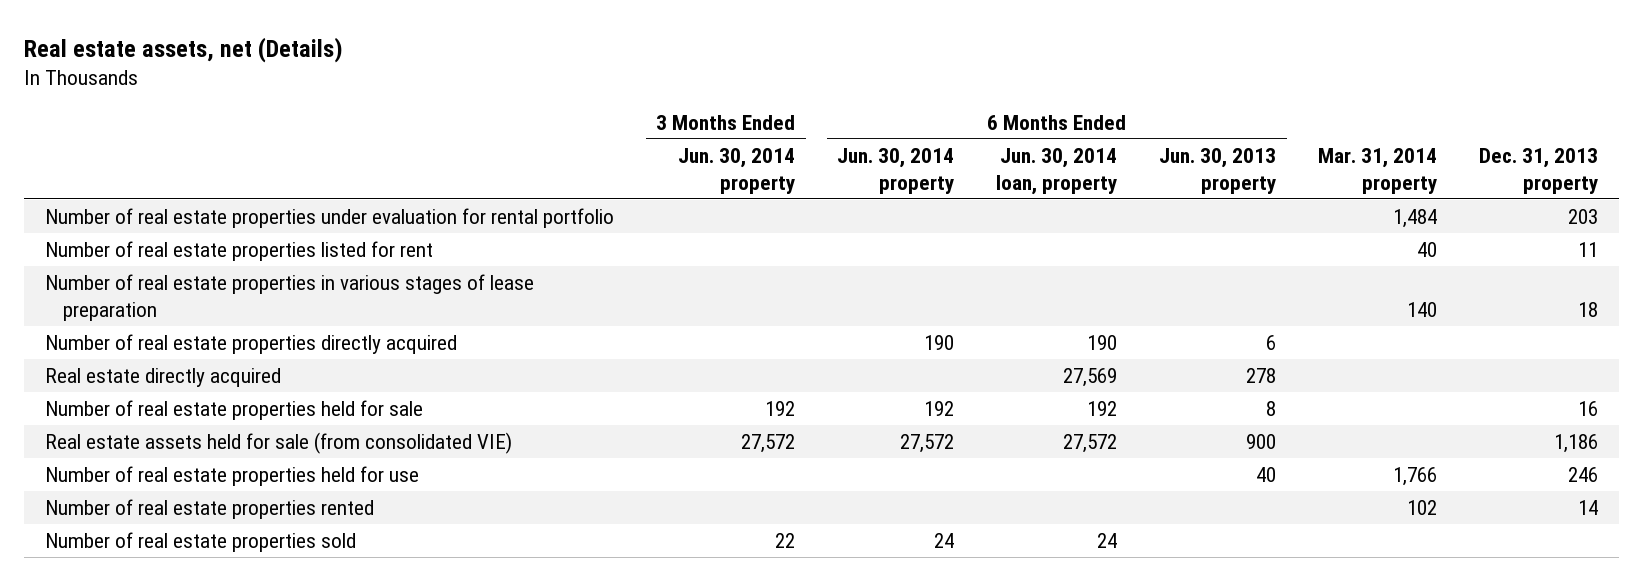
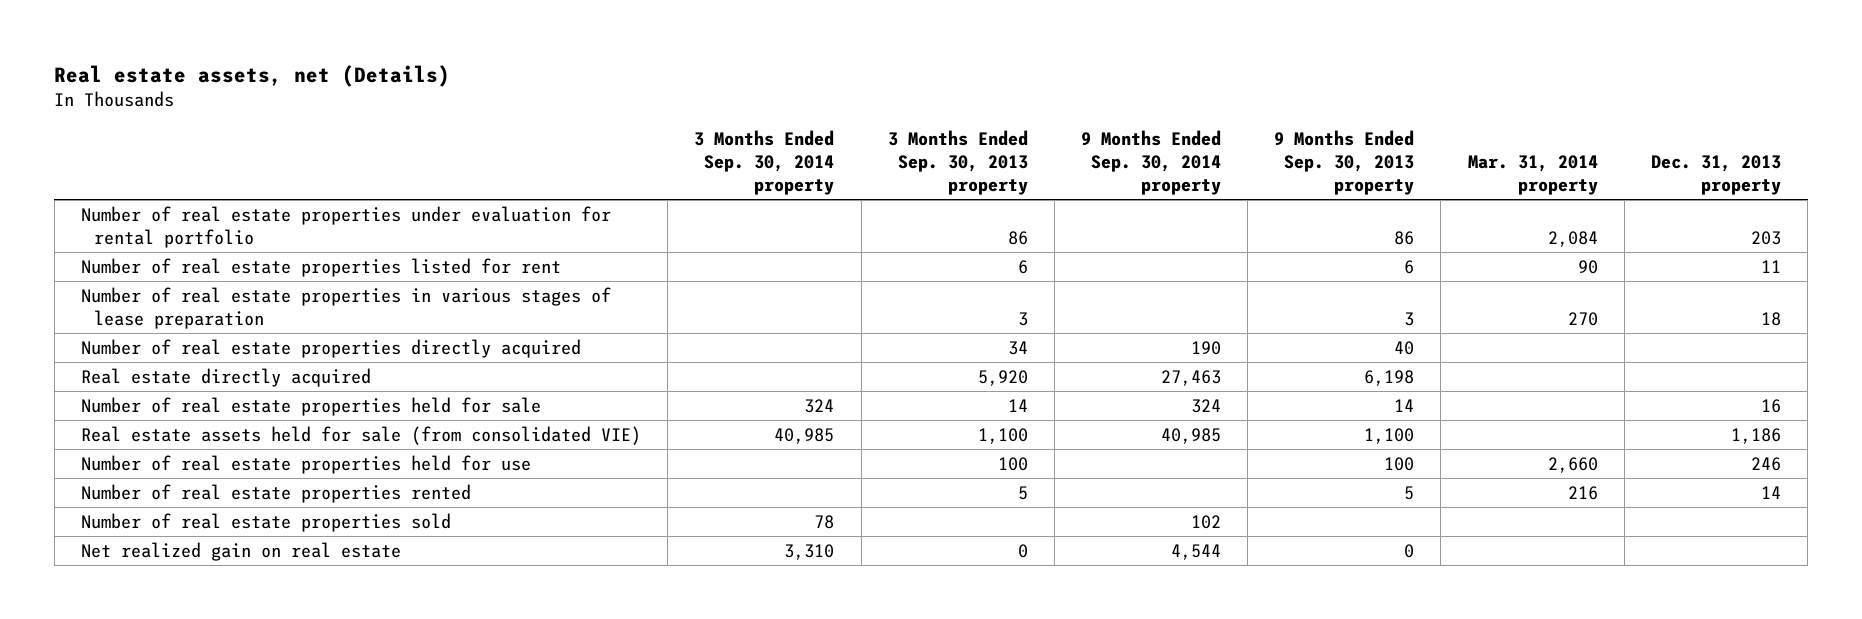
- | 3 Months Ended Jun. 30, 2014 property | 6 Months Ended Jun. 30, 2014 property | 6 Months Ended Jun. 30, 2014 loan, property | 6 Months Ended Jun. 30, 2013 property | Mar. 31, 2014 property | Dec. 31, 2013 property
+ | 3 Months Ended Sep. 30, 2014 property | 3 Months Ended Sep. 30, 2013 property | 9 Months Ended Sep. 30, 2014 property | 9 Months Ended Sep. 30, 2013 property | Mar. 31, 2014 property | Dec. 31, 2013 property
- Number of real estate properties under evaluation for rental portfolio | | | | | 1,484 | 203
- Number of real estate properties listed for rent | | | | | 40 | 11
- Number of real estate properties in various stages of lease preparation | | | | | 140 | 18
+ Number of real estate properties under evaluation for rental portfolio | | 86 | | 86 | 2,084 | 203
+ Number of real estate properties listed for rent | | 6 | | 6 | 90 | 11
+ Number of real estate properties in various stages of lease preparation | | 3 | | 3 | 270 | 18
- Number of real estate properties held for use | | | | 40 | 1,766 | 246
- Number of real estate properties rented | | | | | 102 | 14
+ Number of real estate properties held for use | | 100 | | 100 | 2,660 | 246
+ Number of real estate properties rented | | 5 | | 5 | 216 | 14
+ Net realized gain on real estate | 3,310 | 0 | 4,544 | 0 | |

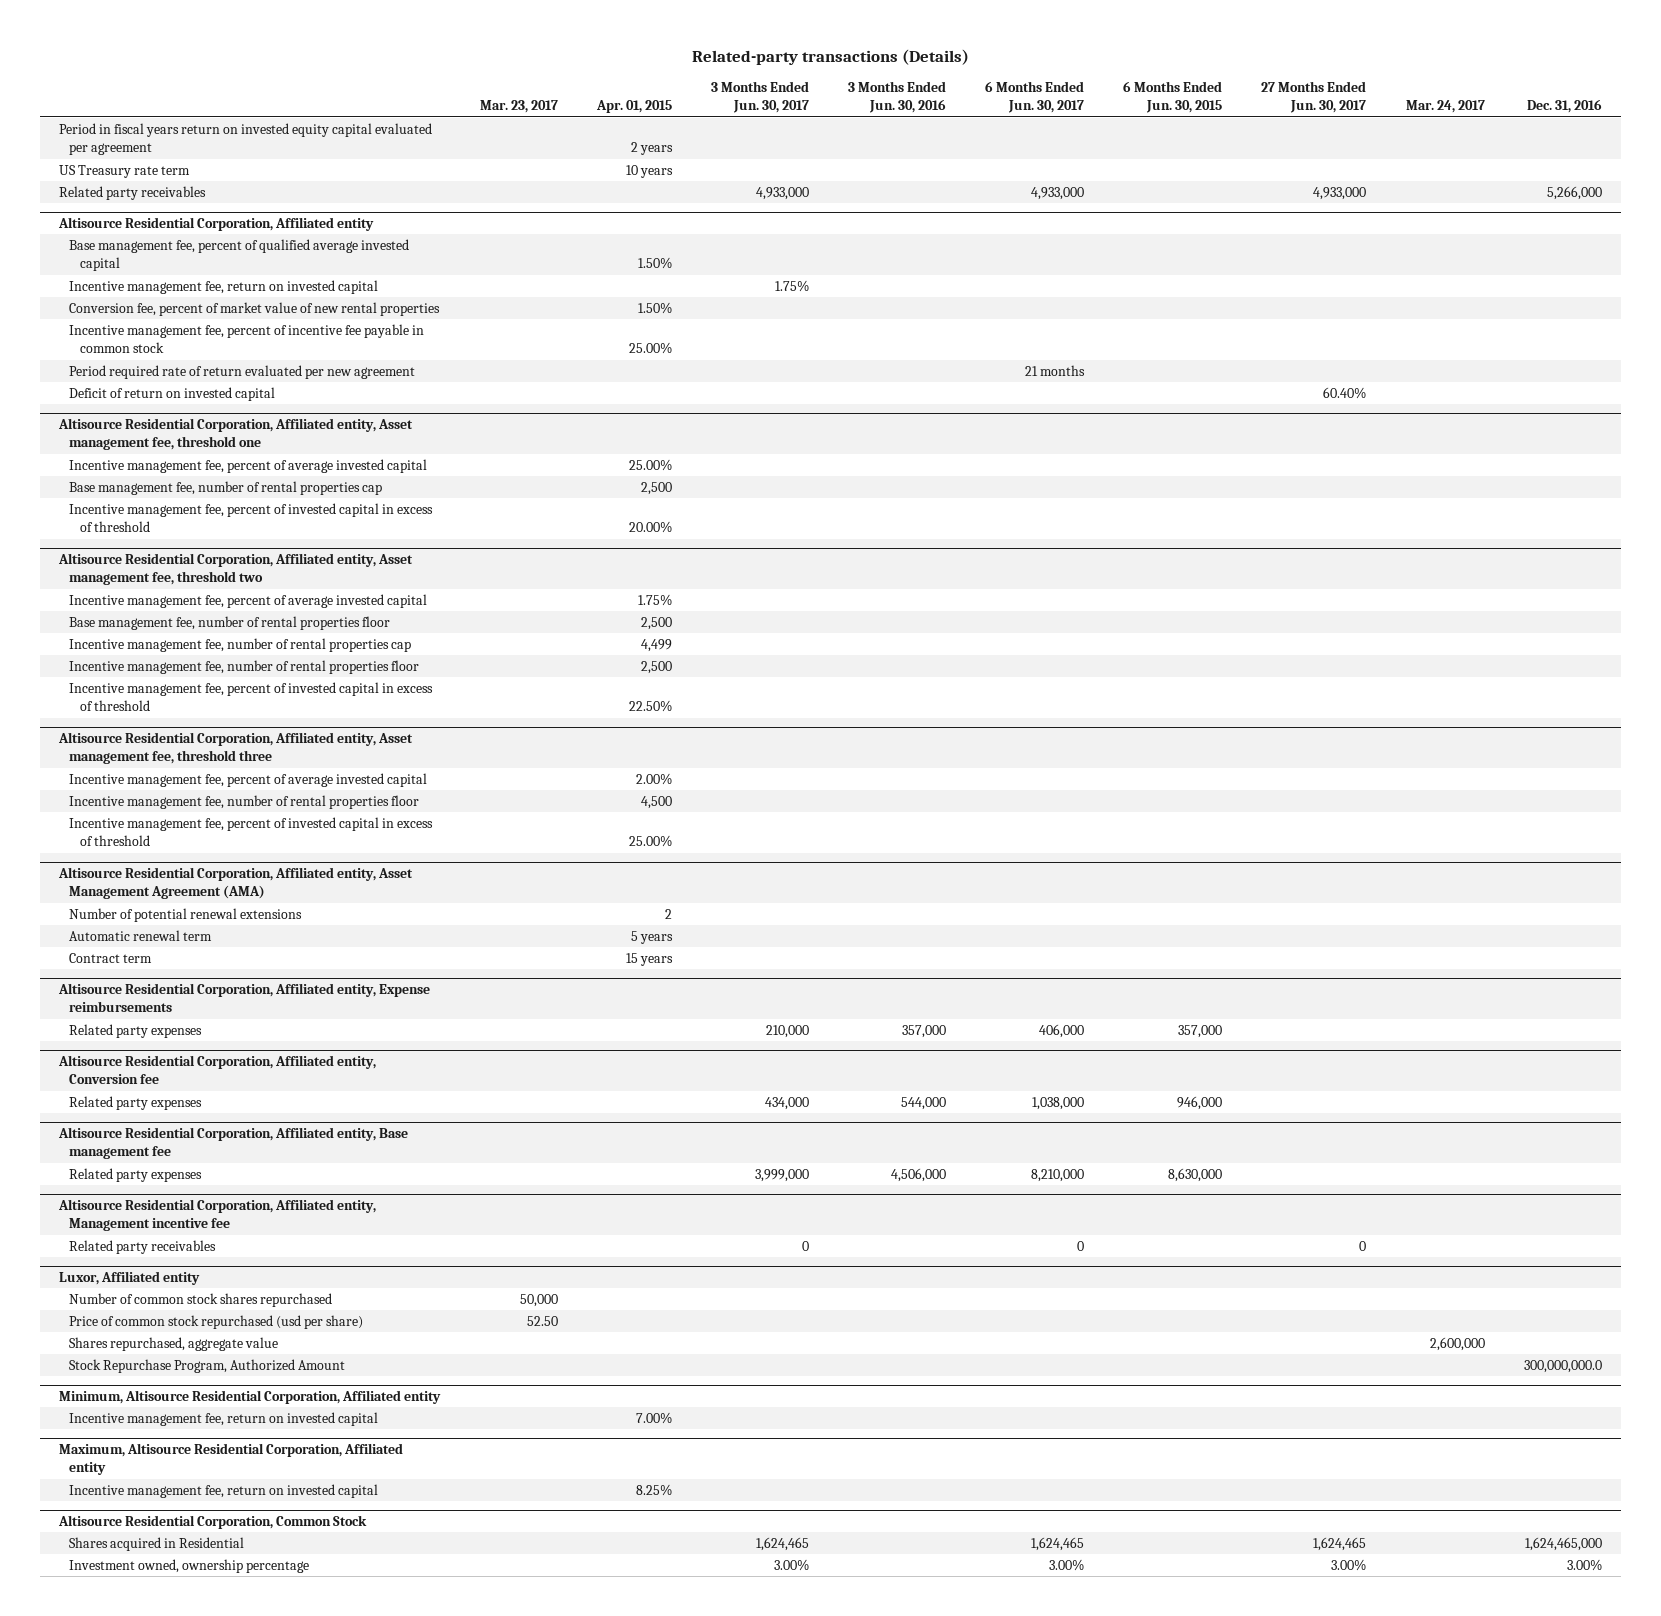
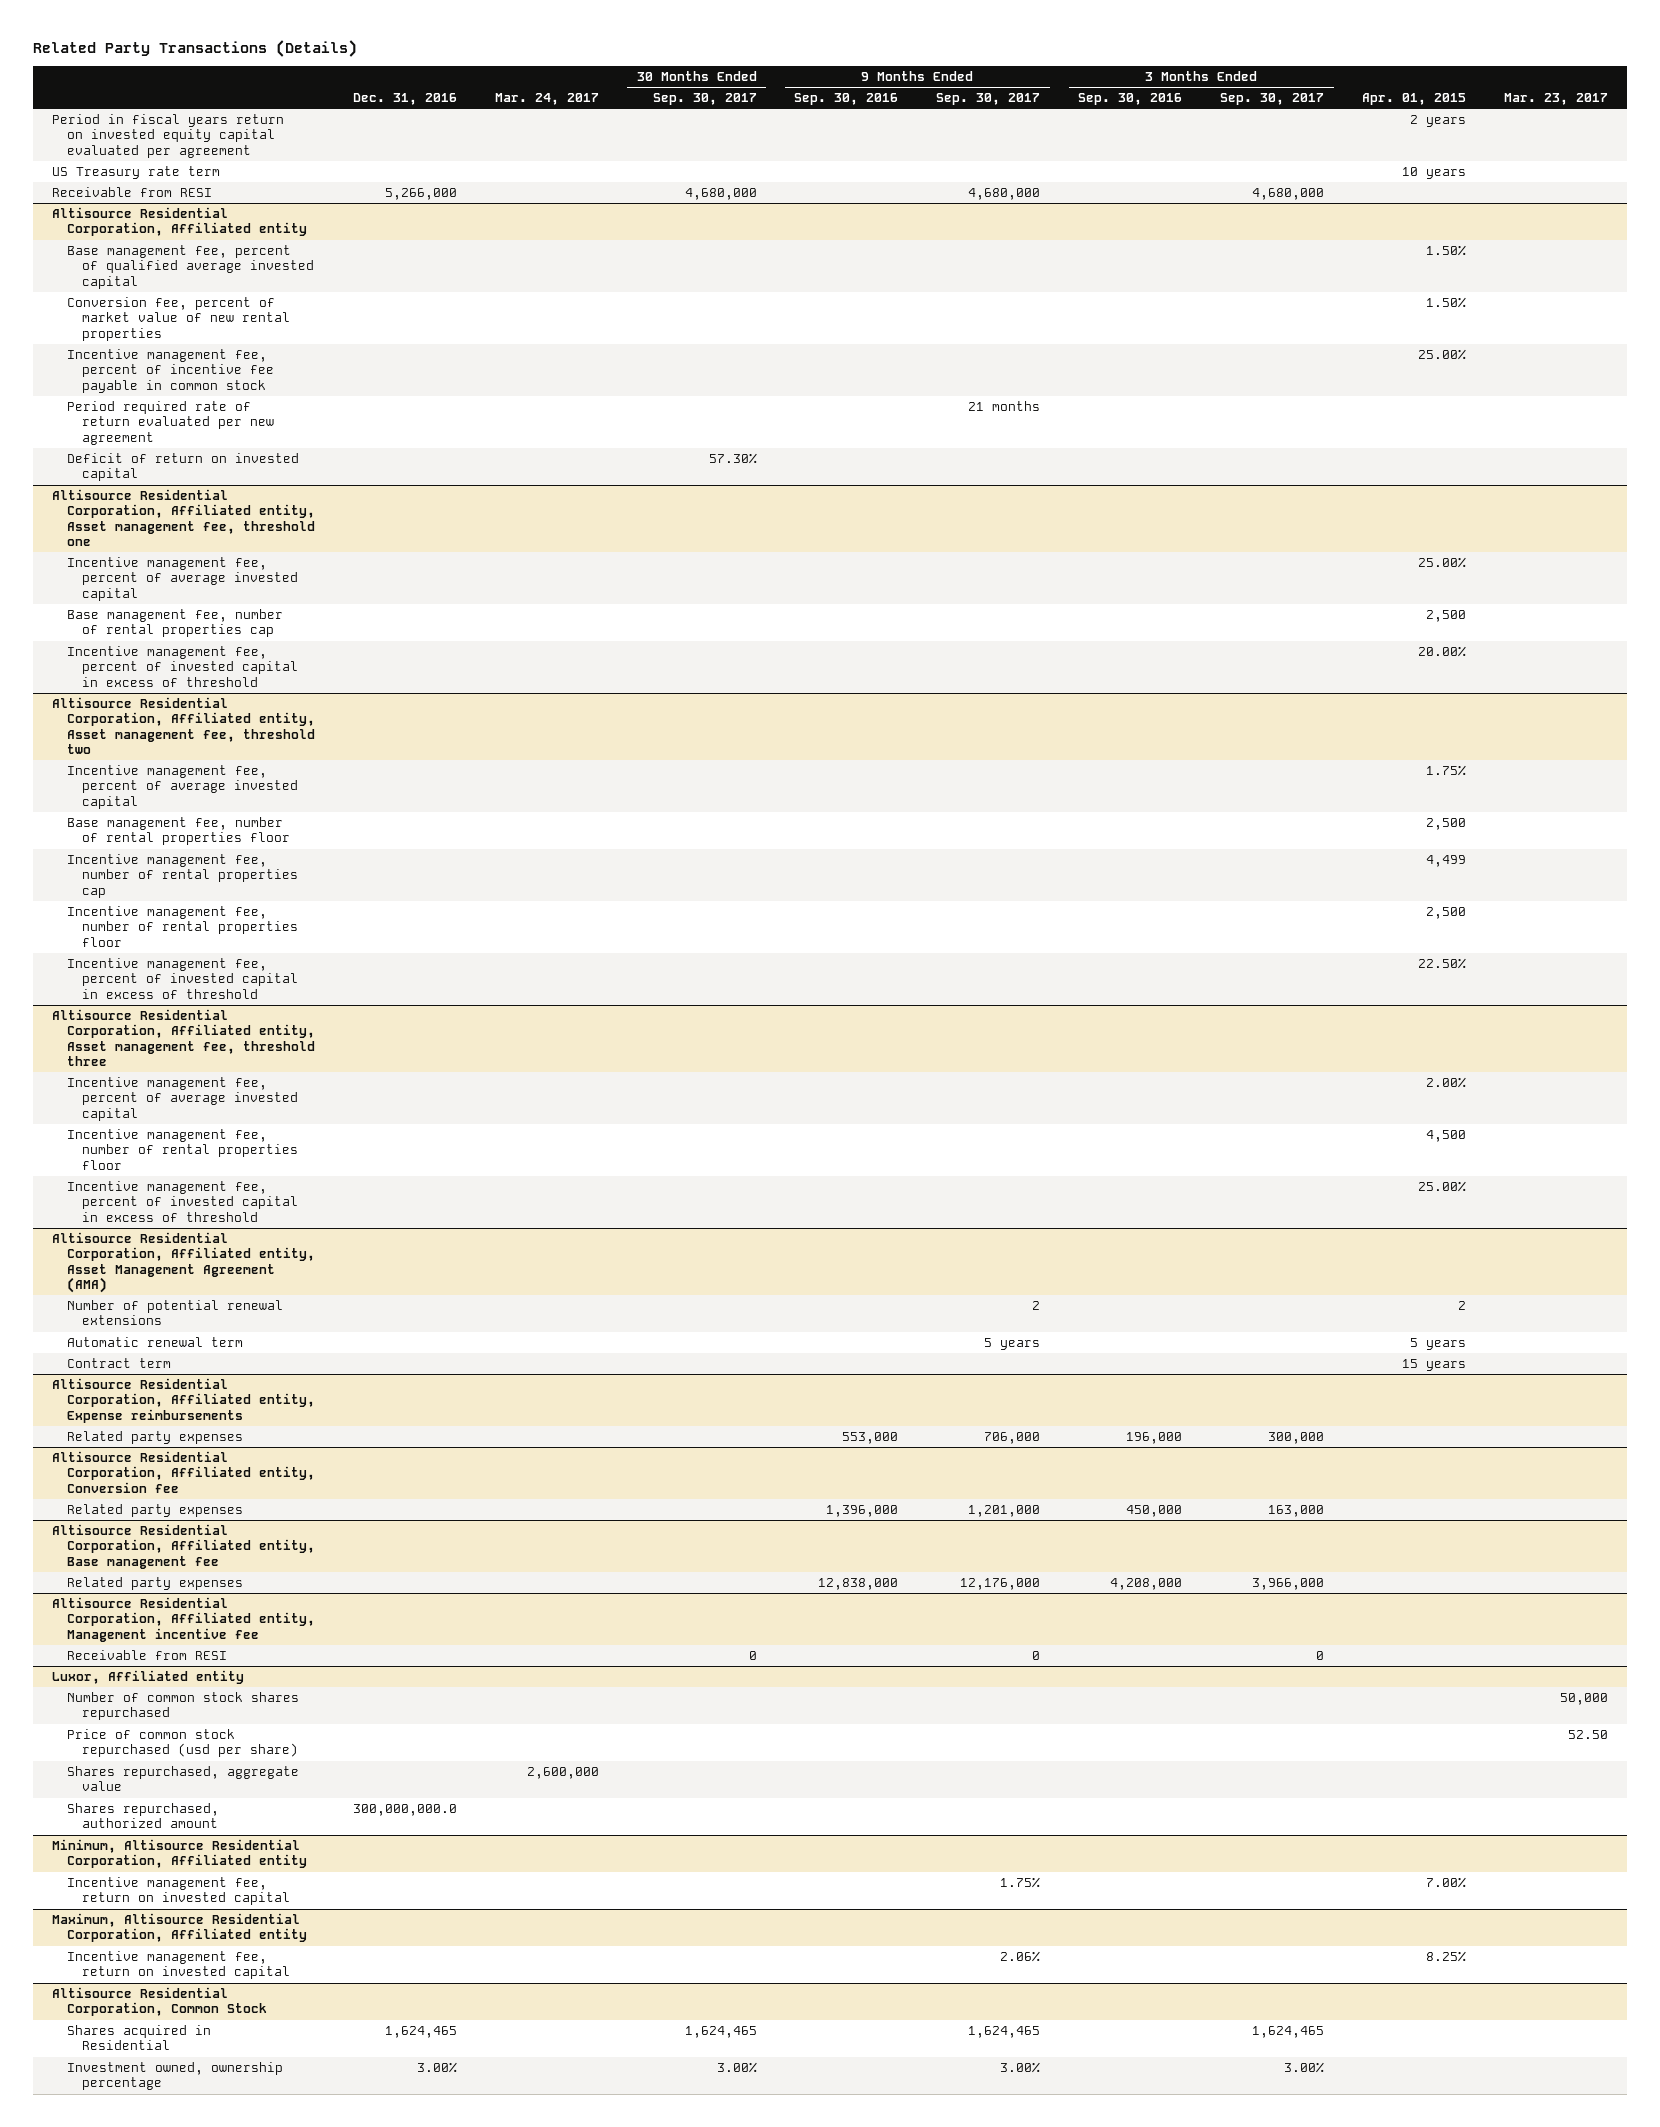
- Related-party transactions (Details)
+ Related Party Transactions (Details)
- | Mar. 23, 2017 | Apr. 01, 2015 | 3 Months Ended Jun. 30, 2017 | 3 Months Ended Jun. 30, 2016 | 6 Months Ended Jun. 30, 2017 | 6 Months Ended Jun. 30, 2015 | 27 Months Ended Jun. 30, 2017 | Mar. 24, 2017 | Dec. 31, 2016
+ | Dec. 31, 2016 | Mar. 24, 2017 | 30 Months Ended Sep. 30, 2017 | 9 Months Ended Sep. 30, 2016 | 9 Months Ended Sep. 30, 2017 | 3 Months Ended Sep. 30, 2016 | 3 Months Ended Sep. 30, 2017 | Apr. 01, 2015 | Mar. 23, 2017
- Related party receivables | | | 4,933,000 | | 4,933,000 | | 4,933,000 | | 5,266,000
+ Receivable from RESI | 5,266,000 | | 4,680,000 | | 4,680,000 | | 4,680,000 | |
@ Altisource Residential Corporation, Affiliated entity
- Incentive management fee, return on invested capital | | | 1.75% | | | | | |
@ Altisource Residential Corporation, Affiliated entity, Management incentive fee
- Related party receivables | | | 0 | | 0 | | 0 | |
+ Receivable from RESI | | | 0 | | 0 | | 0 | |
@ Luxor, Affiliated entity
- Stock Repurchase Program, Authorized Amount | | | | | | | | | 300,000,000.0
+ Shares repurchased, authorized amount | 300,000,000.0 | | | | | | | |
@ Altisource Residential Corporation, Common Stock
- Shares acquired in Residential | | | 1,624,465 | | 1,624,465 | | 1,624,465 | | 1,624,465,000
+ Shares acquired in Residential | 1,624,465 | | 1,624,465 | | 1,624,465 | | 1,624,465 | |

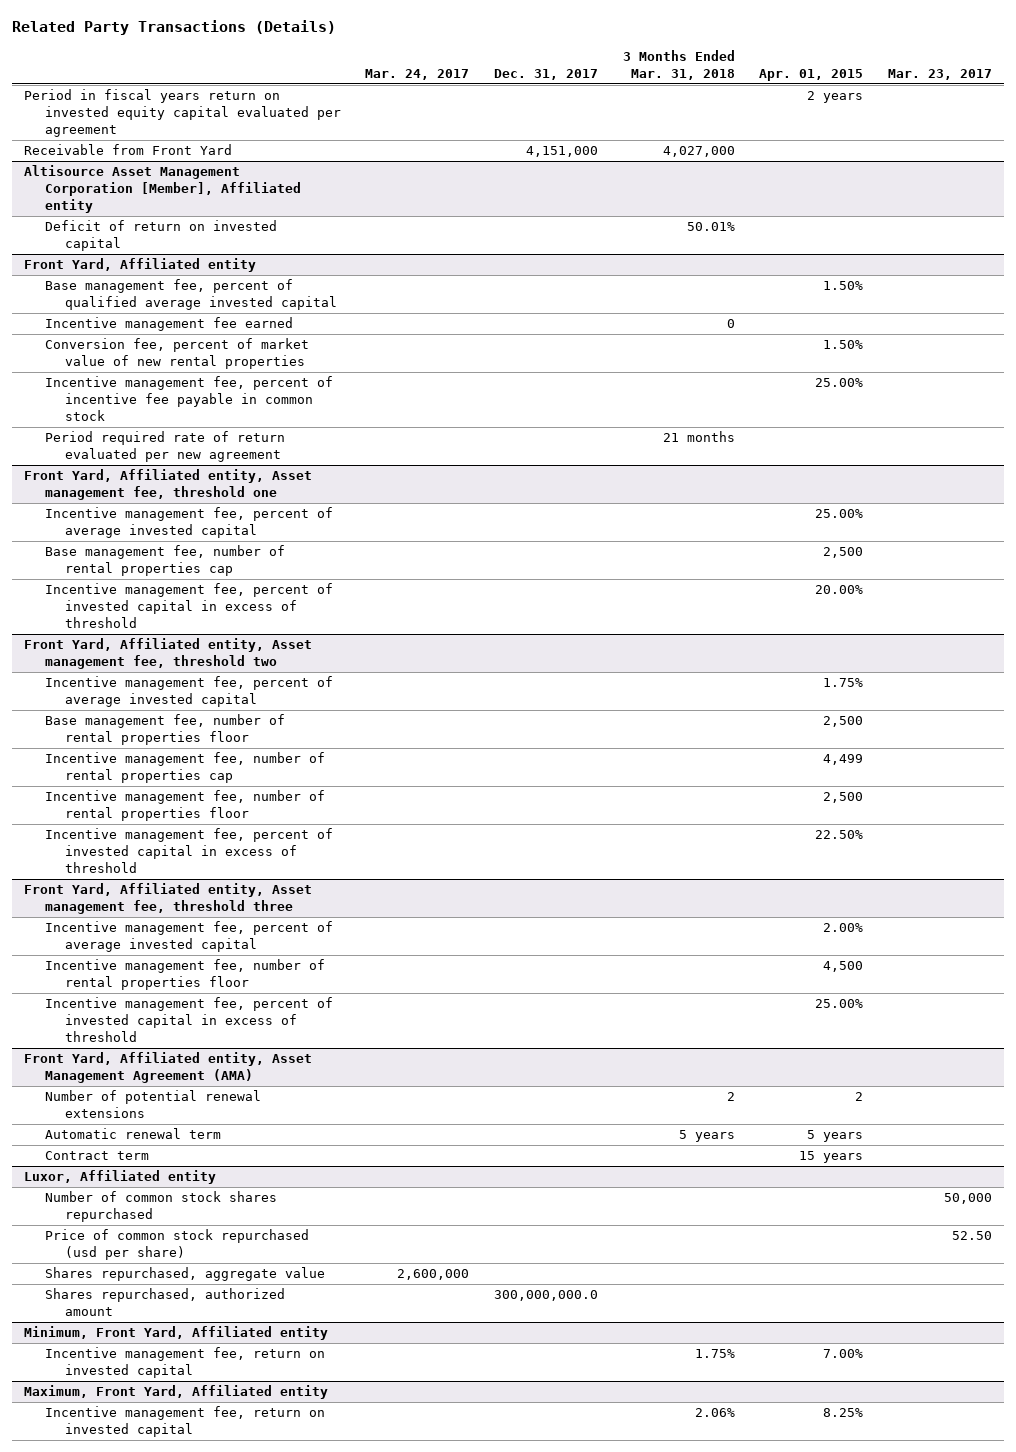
- | Dec. 31, 2016 | Mar. 24, 2017 | 30 Months Ended Sep. 30, 2017 | 9 Months Ended Sep. 30, 2016 | 9 Months Ended Sep. 30, 2017 | 3 Months Ended Sep. 30, 2016 | 3 Months Ended Sep. 30, 2017 | Apr. 01, 2015 | Mar. 23, 2017
+ | Mar. 24, 2017 | Dec. 31, 2017 | 3 Months Ended Mar. 31, 2018 | Apr. 01, 2015 | Mar. 23, 2017
- US Treasury rate term | | | | | | | | 10 years |
- Receivable from RESI | 5,266,000 | | 4,680,000 | | 4,680,000 | | 4,680,000 | |
- Altisource Residential Corporation, Affiliated entity
+ Receivable from Front Yard | | 4,151,000 | 4,027,000 | |
+ Altisource Asset Management Corporation [Member], Affiliated entity
+ Deficit of return on invested capital | | | 50.01% | |
+ Front Yard, Affiliated entity
+ Incentive management fee earned | | | 0 | |
- Deficit of return on invested capital | | | 57.30% | | | | | |
- Altisource Residential Corporation, Affiliated entity, Asset management fee, threshold one
+ Front Yard, Affiliated entity, Asset management fee, threshold one
- Altisource Residential Corporation, Affiliated entity, Asset management fee, threshold two
+ Front Yard, Affiliated entity, Asset management fee, threshold two
- Altisource Residential Corporation, Affiliated entity, Asset management fee, threshold three
+ Front Yard, Affiliated entity, Asset management fee, threshold three
- Altisource Residential Corporation, Affiliated entity, Asset Management Agreement (AMA)
+ Front Yard, Affiliated entity, Asset Management Agreement (AMA)
- Altisource Residential Corporation, Affiliated entity, Expense reimbursements
- Related party expenses | | | | 553,000 | 706,000 | 196,000 | 300,000 | |
- Altisource Residential Corporation, Affiliated entity, Conversion fee
- Related party expenses | | | | 1,396,000 | 1,201,000 | 450,000 | 163,000 | |
- Altisource Residential Corporation, Affiliated entity, Base management fee
- Related party expenses | | | | 12,838,000 | 12,176,000 | 4,208,000 | 3,966,000 | |
- Altisource Residential Corporation, Affiliated entity, Management incentive fee
- Receivable from RESI | | | 0 | | 0 | | 0 | |
- Minimum, Altisource Residential Corporation, Affiliated entity
+ Minimum, Front Yard, Affiliated entity
- Maximum, Altisource Residential Corporation, Affiliated entity
+ Maximum, Front Yard, Affiliated entity
- Altisource Residential Corporation, Common Stock
- Shares acquired in Residential | 1,624,465 | | 1,624,465 | | 1,624,465 | | 1,624,465 | |
- Investment owned, ownership percentage | 3.00% | | 3.00% | | 3.00% | | 3.00% | |

